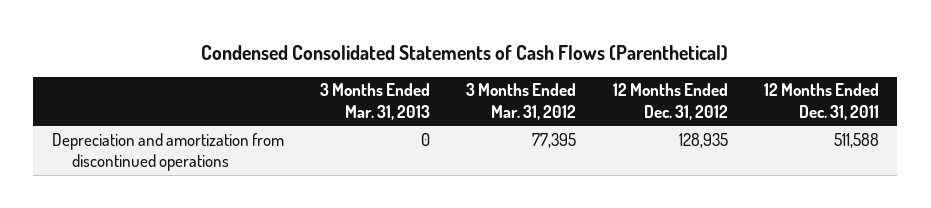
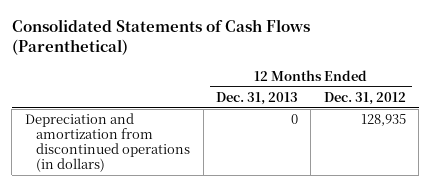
- Condensed Consolidated Statements of Cash Flows (Parenthetical)
+ Consolidated Statements of Cash Flows (Parenthetical)
- | 3 Months Ended Mar. 31, 2013 | 3 Months Ended Mar. 31, 2012 | 12 Months Ended Dec. 31, 2012 | 12 Months Ended Dec. 31, 2011
+ | 12 Months Ended Dec. 31, 2013 | 12 Months Ended Dec. 31, 2012
- Depreciation and amortization from discontinued operations | 0 | 77,395 | 128,935 | 511,588
+ Depreciation and amortization from discontinued operations (in dollars) | 0 | 128,935

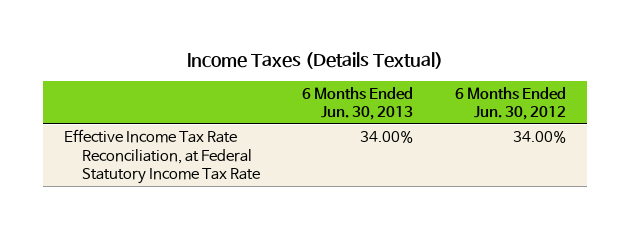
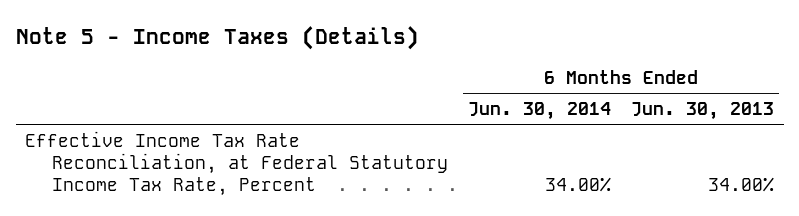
- Income Taxes (Details Textual)
+ Note 5 - Income Taxes (Details)
- | 6 Months Ended Jun. 30, 2013 | 6 Months Ended Jun. 30, 2012
+ | 6 Months Ended Jun. 30, 2014 | 6 Months Ended Jun. 30, 2013
- Effective Income Tax Rate Reconciliation, at Federal Statutory Income Tax Rate | 34.00% | 34.00%
+ Effective Income Tax Rate Reconciliation, at Federal Statutory Income Tax Rate, Percent | 34.00% | 34.00%

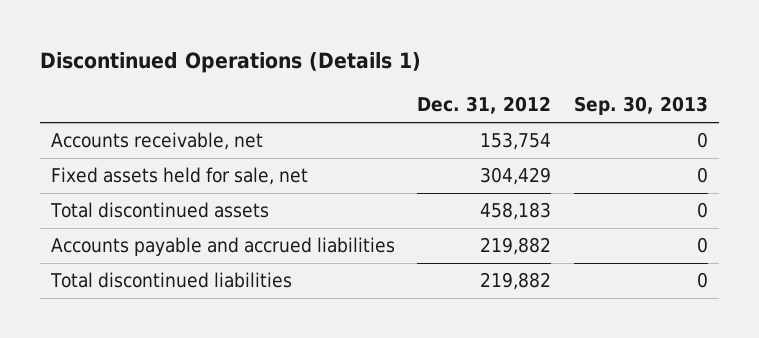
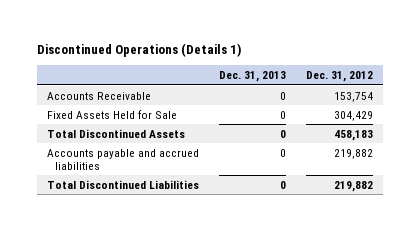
- | Dec. 31, 2012 | Sep. 30, 2013
+ | Dec. 31, 2013 | Dec. 31, 2012
- Accounts receivable, net | 153,754 | 0
- Fixed assets held for sale, net | 304,429 | 0
- Total discontinued assets | 458,183 | 0
+ Accounts Receivable | 0 | 153,754
+ Fixed Assets Held for Sale | 0 | 304,429
+ Total Discontinued Assets | 0 | 458,183
- Total discontinued liabilities | 219,882 | 0
+ Total Discontinued Liabilities | 0 | 219,882

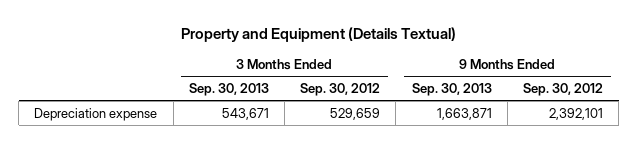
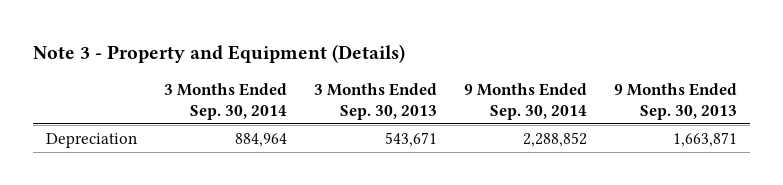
- Property and Equipment (Details Textual)
+ Note 3 - Property and Equipment (Details)
- | 3 Months Ended Sep. 30, 2013 | 3 Months Ended Sep. 30, 2012 | 9 Months Ended Sep. 30, 2013 | 9 Months Ended Sep. 30, 2012
+ | 3 Months Ended Sep. 30, 2014 | 3 Months Ended Sep. 30, 2013 | 9 Months Ended Sep. 30, 2014 | 9 Months Ended Sep. 30, 2013
- Depreciation expense | 543,671 | 529,659 | 1,663,871 | 2,392,101
+ Depreciation | 884,964 | 543,671 | 2,288,852 | 1,663,871

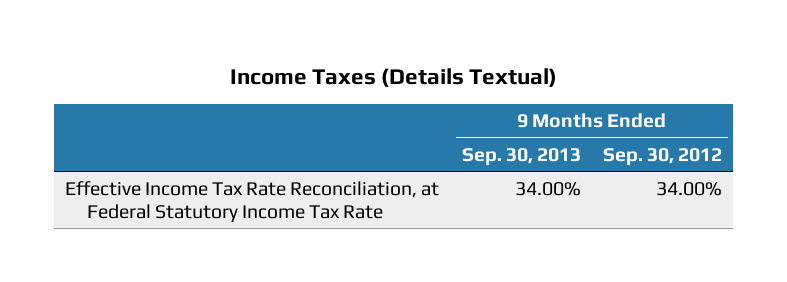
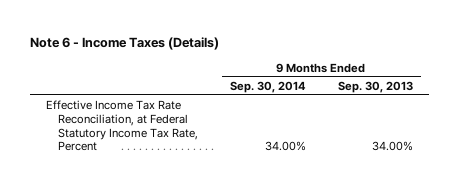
- Income Taxes (Details Textual)
+ Note 6 - Income Taxes (Details)
- | 9 Months Ended Sep. 30, 2013 | 9 Months Ended Sep. 30, 2012
+ | 9 Months Ended Sep. 30, 2014 | 9 Months Ended Sep. 30, 2013
- Effective Income Tax Rate Reconciliation, at Federal Statutory Income Tax Rate | 34.00% | 34.00%
+ Effective Income Tax Rate Reconciliation, at Federal Statutory Income Tax Rate, Percent | 34.00% | 34.00%

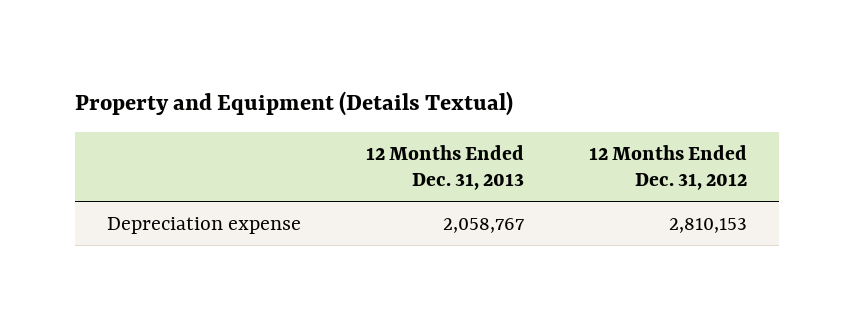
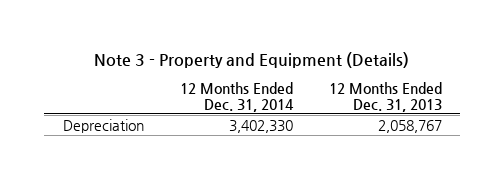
- Property and Equipment (Details Textual)
+ Note 3 - Property and Equipment (Details)
- | 12 Months Ended Dec. 31, 2013 | 12 Months Ended Dec. 31, 2012
+ | 12 Months Ended Dec. 31, 2014 | 12 Months Ended Dec. 31, 2013
- Depreciation expense | 2,058,767 | 2,810,153
+ Depreciation | 3,402,330 | 2,058,767

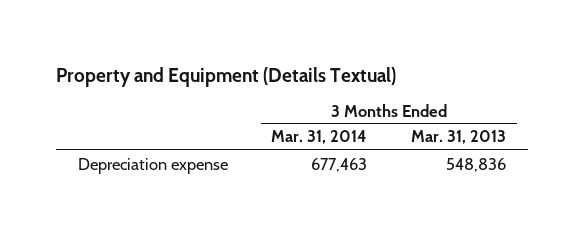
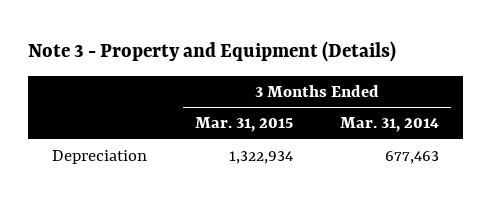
- Property and Equipment (Details Textual)
+ Note 3 - Property and Equipment (Details)
- | 3 Months Ended Mar. 31, 2014 | 3 Months Ended Mar. 31, 2013
+ | 3 Months Ended Mar. 31, 2015 | 3 Months Ended Mar. 31, 2014
- Depreciation expense | 677,463 | 548,836
+ Depreciation | 1,322,934 | 677,463

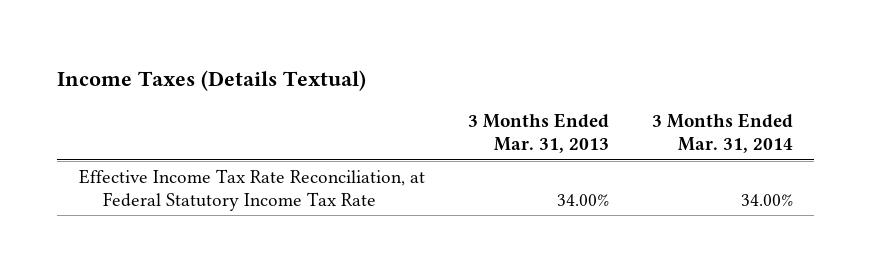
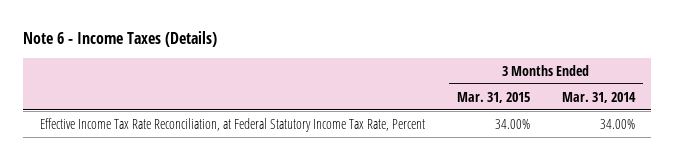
- Income Taxes (Details Textual)
+ Note 6 - Income Taxes (Details)
- | 3 Months Ended Mar. 31, 2013 | 3 Months Ended Mar. 31, 2014
+ | 3 Months Ended Mar. 31, 2015 | 3 Months Ended Mar. 31, 2014
- Effective Income Tax Rate Reconciliation, at Federal Statutory Income Tax Rate | 34.00% | 34.00%
+ Effective Income Tax Rate Reconciliation, at Federal Statutory Income Tax Rate, Percent | 34.00% | 34.00%

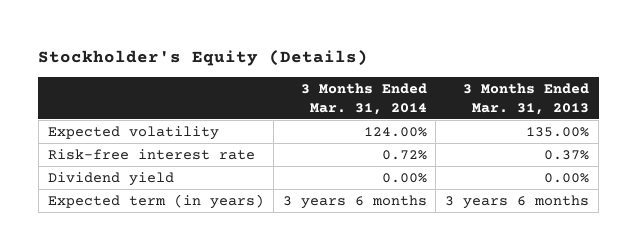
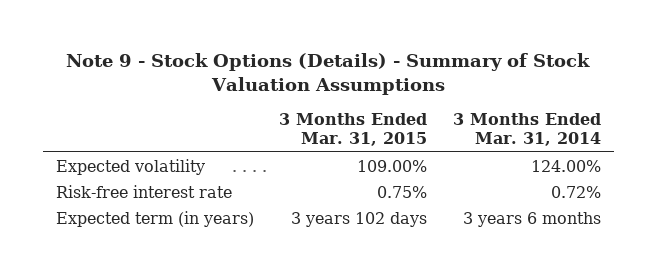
- Stockholder's Equity (Details)
+ Note 9 - Stock Options (Details) - Summary of Stock Valuation Assumptions
- | 3 Months Ended Mar. 31, 2014 | 3 Months Ended Mar. 31, 2013
+ | 3 Months Ended Mar. 31, 2015 | 3 Months Ended Mar. 31, 2014
- Dividend yield | 0.00% | 0.00%

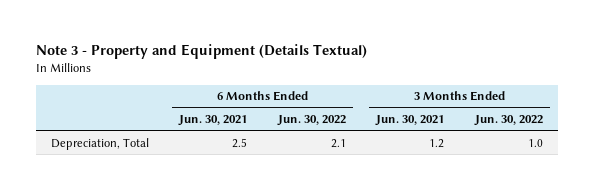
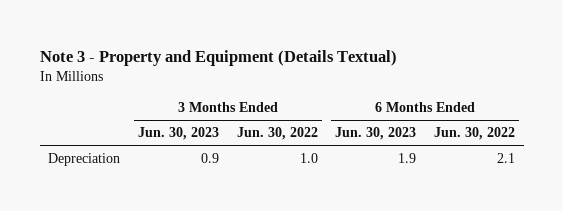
- | 6 Months Ended Jun. 30, 2021 | 6 Months Ended Jun. 30, 2022 | 3 Months Ended Jun. 30, 2021 | 3 Months Ended Jun. 30, 2022
+ | 3 Months Ended Jun. 30, 2023 | 3 Months Ended Jun. 30, 2022 | 6 Months Ended Jun. 30, 2023 | 6 Months Ended Jun. 30, 2022
- Depreciation, Total | 2.5 | 2.1 | 1.2 | 1.0
+ Depreciation | 0.9 | 1.0 | 1.9 | 2.1

